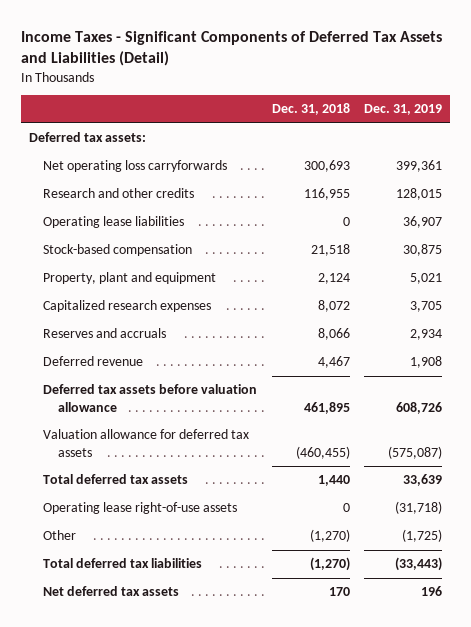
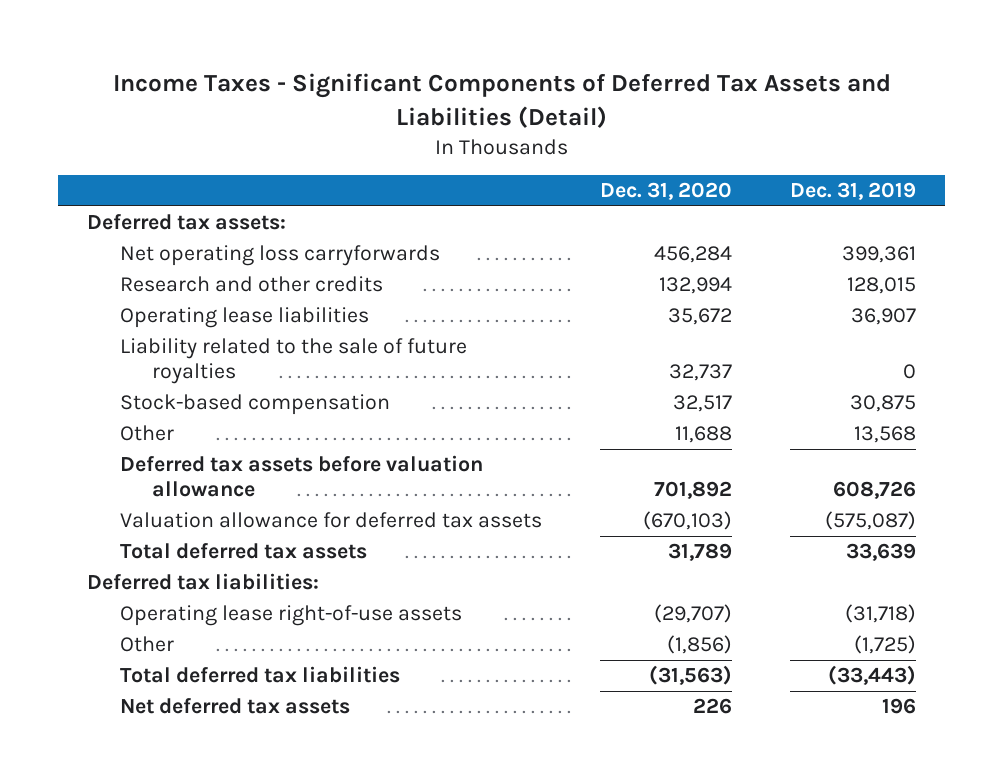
- | Dec. 31, 2018 | Dec. 31, 2019
+ | Dec. 31, 2020 | Dec. 31, 2019
+ Liability related to the sale of future royalties | 32,737 | 0
- Property, plant and equipment | 2,124 | 5,021
- Capitalized research expenses | 8,072 | 3,705
- Reserves and accruals | 8,066 | 2,934
- Deferred revenue | 4,467 | 1,908
+ Other | 11,688 | 13,568
+ Deferred tax liabilities:

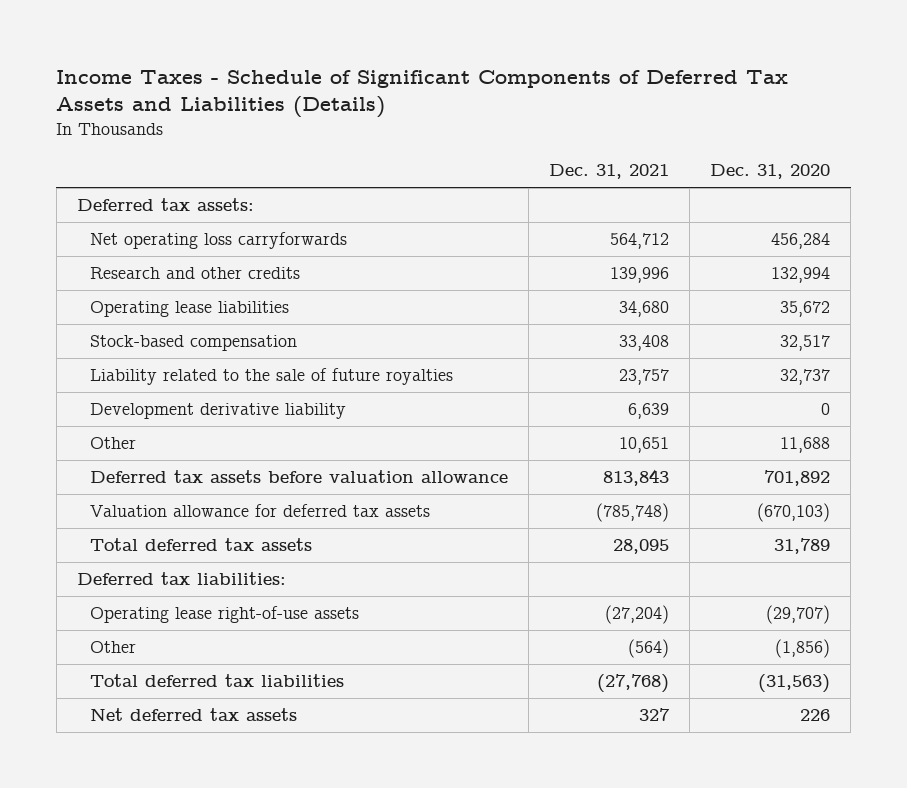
- Income Taxes - Significant Components of Deferred Tax Assets and Liabilities (Detail)
+ Income Taxes - Schedule of Significant Components of Deferred Tax Assets and Liabilities (Details)
- | Dec. 31, 2020 | Dec. 31, 2019
+ | Dec. 31, 2021 | Dec. 31, 2020
moved down: Liability related to the sale of future royalties | 23,757 | 32,737
+ Development derivative liability | 6,639 | 0

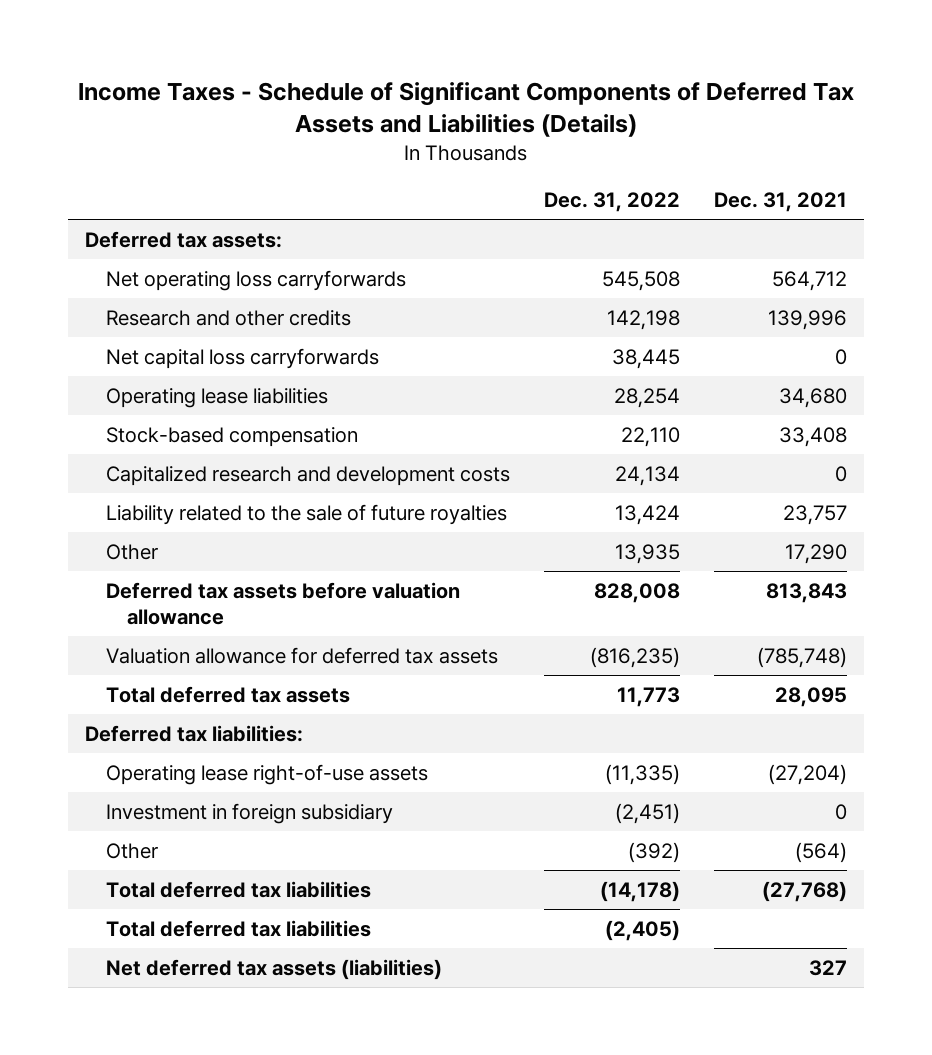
- | Dec. 31, 2021 | Dec. 31, 2020
+ | Dec. 31, 2022 | Dec. 31, 2021
+ Net capital loss carryforwards | 38,445 | 0
+ Capitalized research and development costs | 24,134 | 0
- Development derivative liability | 6,639 | 0
- Other | 10,651 | 11,688
+ Other | 13,935 | 17,290
+ Investment in foreign subsidiary | (2,451) | 0
- Net deferred tax assets | 327 | 226
+ Total deferred tax liabilities | (2,405) |
+ Net deferred tax assets (liabilities) | | 327

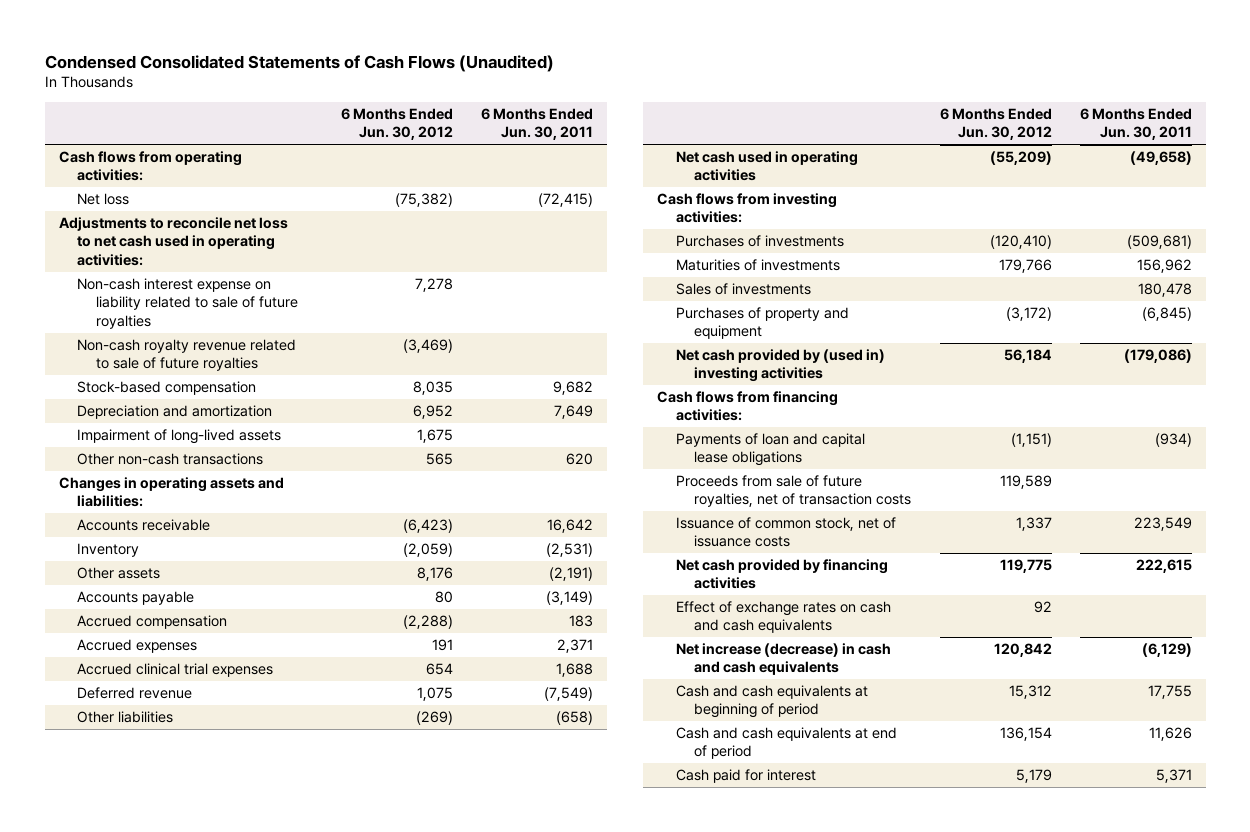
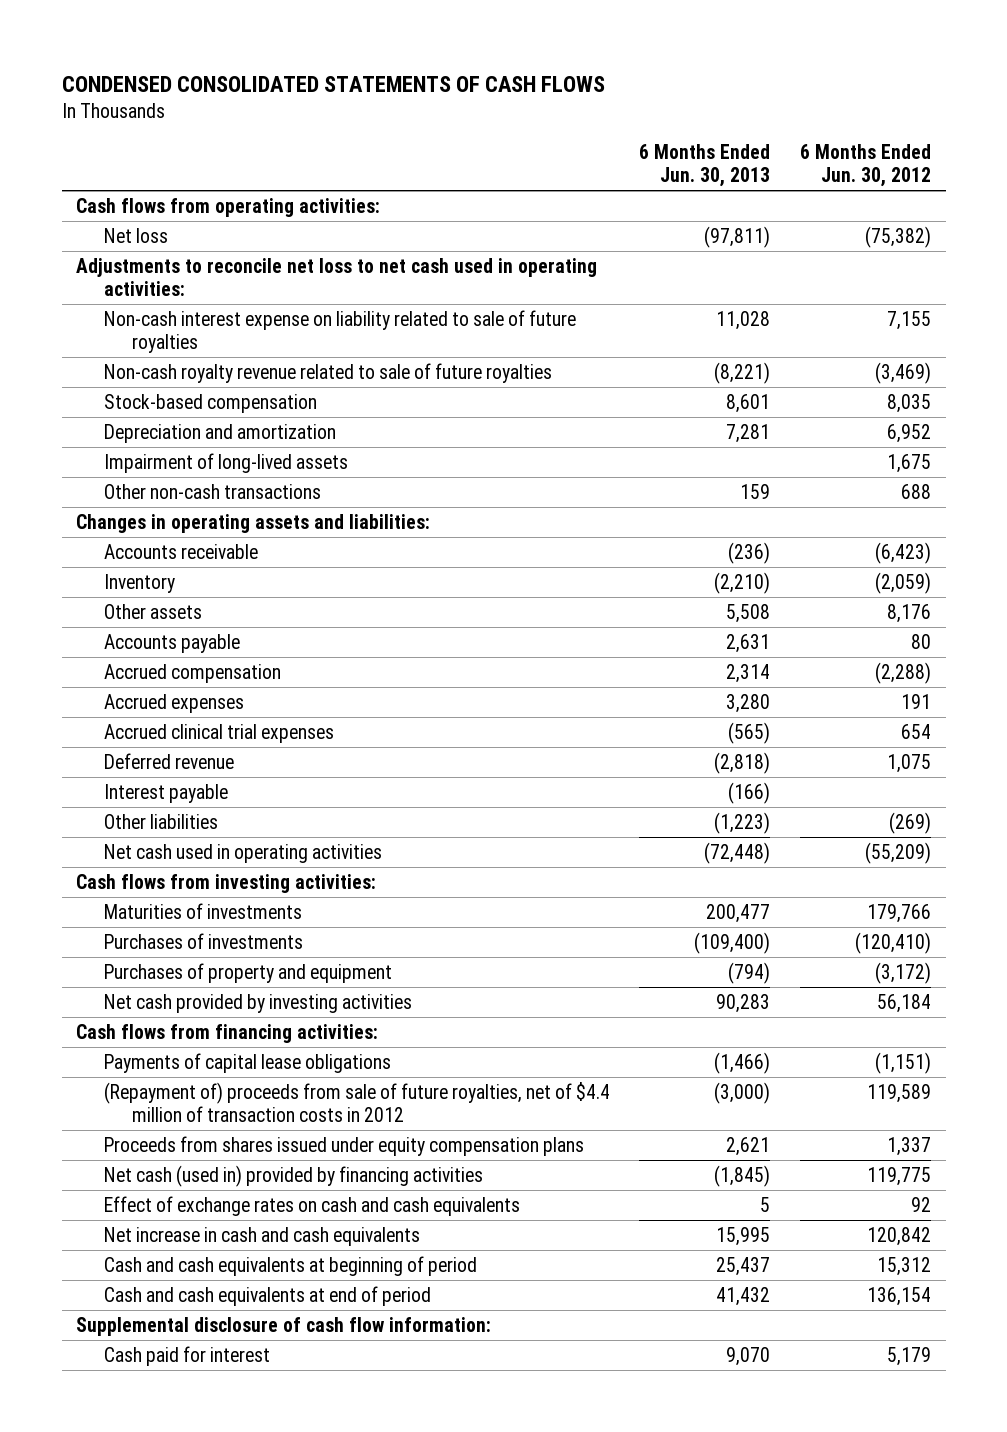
- Condensed Consolidated Statements of Cash Flows (Unaudited)
+ CONDENSED CONSOLIDATED STATEMENTS OF CASH FLOWS
- | 6 Months Ended Jun. 30, 2012 | 6 Months Ended Jun. 30, 2011
+ | 6 Months Ended Jun. 30, 2013 | 6 Months Ended Jun. 30, 2012
- Non-cash interest expense on liability related to sale of future royalties | 7,278 |
+ Non-cash interest expense on liability related to sale of future royalties | 11,028 | 7,155
- Other non-cash transactions | 565 | 620
+ Other non-cash transactions | 159 | 688
+ Interest payable | (166) |
- Sales of investments | | 180,478
moved down: Purchases of investments | (109,400) | (120,410)
- Net cash provided by (used in) investing activities | 56,184 | (179,086)
+ Net cash provided by investing activities | 90,283 | 56,184
- Payments of loan and capital lease obligations | (1,151) | (934)
- Proceeds from sale of future royalties, net of transaction costs | 119,589 |
- Issuance of common stock, net of issuance costs | 1,337 | 223,549
- Net cash provided by financing activities | 119,775 | 222,615
+ Payments of capital lease obligations | (1,466) | (1,151)
+ (Repayment of) proceeds from sale of future royalties, net of $4.4 million of transaction costs in 2012 | (3,000) | 119,589
+ Proceeds from shares issued under equity compensation plans | 2,621 | 1,337
+ Net cash (used in) provided by financing activities | (1,845) | 119,775
- Net increase (decrease) in cash and cash equivalents | 120,842 | (6,129)
+ Net increase in cash and cash equivalents | 15,995 | 120,842
+ Supplemental disclosure of cash flow information:

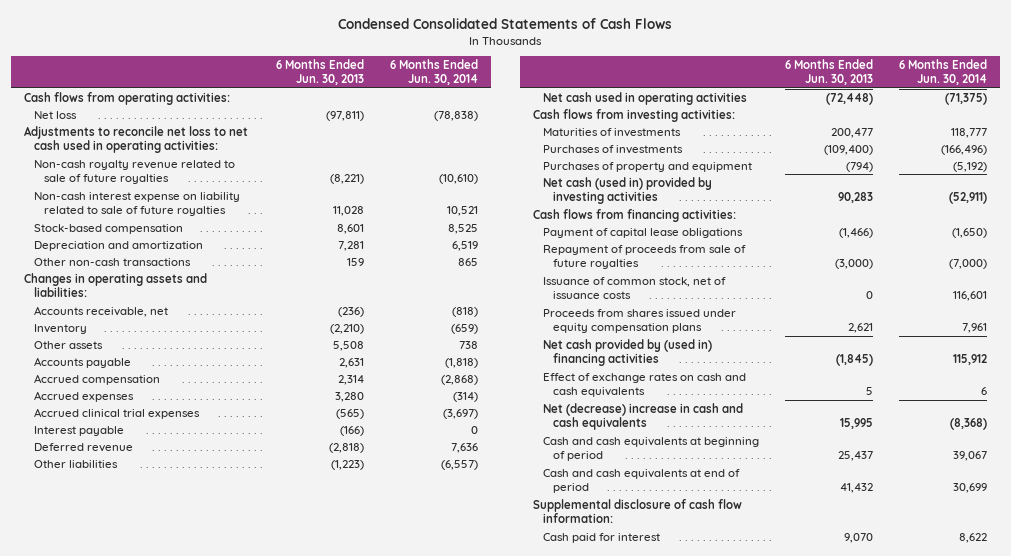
- CONDENSED CONSOLIDATED STATEMENTS OF CASH FLOWS
+ Condensed Consolidated Statements of Cash Flows
- | 6 Months Ended Jun. 30, 2013 | 6 Months Ended Jun. 30, 2012
+ | 6 Months Ended Jun. 30, 2013 | 6 Months Ended Jun. 30, 2014
moved down: Non-cash interest expense on liability related to sale of future royalties | 11,028 | 10,521
- Impairment of long-lived assets | | 1,675
- Accounts receivable | (236) | (6,423)
+ Accounts receivable, net | (236) | (818)
moved down: Deferred revenue | (2,818) | 7,636
- Net cash provided by investing activities | 90,283 | 56,184
+ Net cash (used in) provided by investing activities | 90,283 | (52,911)
- Payments of capital lease obligations | (1,466) | (1,151)
- (Repayment of) proceeds from sale of future royalties, net of $4.4 million of transaction costs in 2012 | (3,000) | 119,589
+ Payment of capital lease obligations | (1,466) | (1,650)
+ Repayment of proceeds from sale of future royalties | (3,000) | (7,000)
+ Issuance of common stock, net of issuance costs | 0 | 116,601
- Net cash (used in) provided by financing activities | (1,845) | 119,775
+ Net cash provided by (used in) financing activities | (1,845) | 115,912
- Net increase in cash and cash equivalents | 15,995 | 120,842
+ Net (decrease) increase in cash and cash equivalents | 15,995 | (8,368)

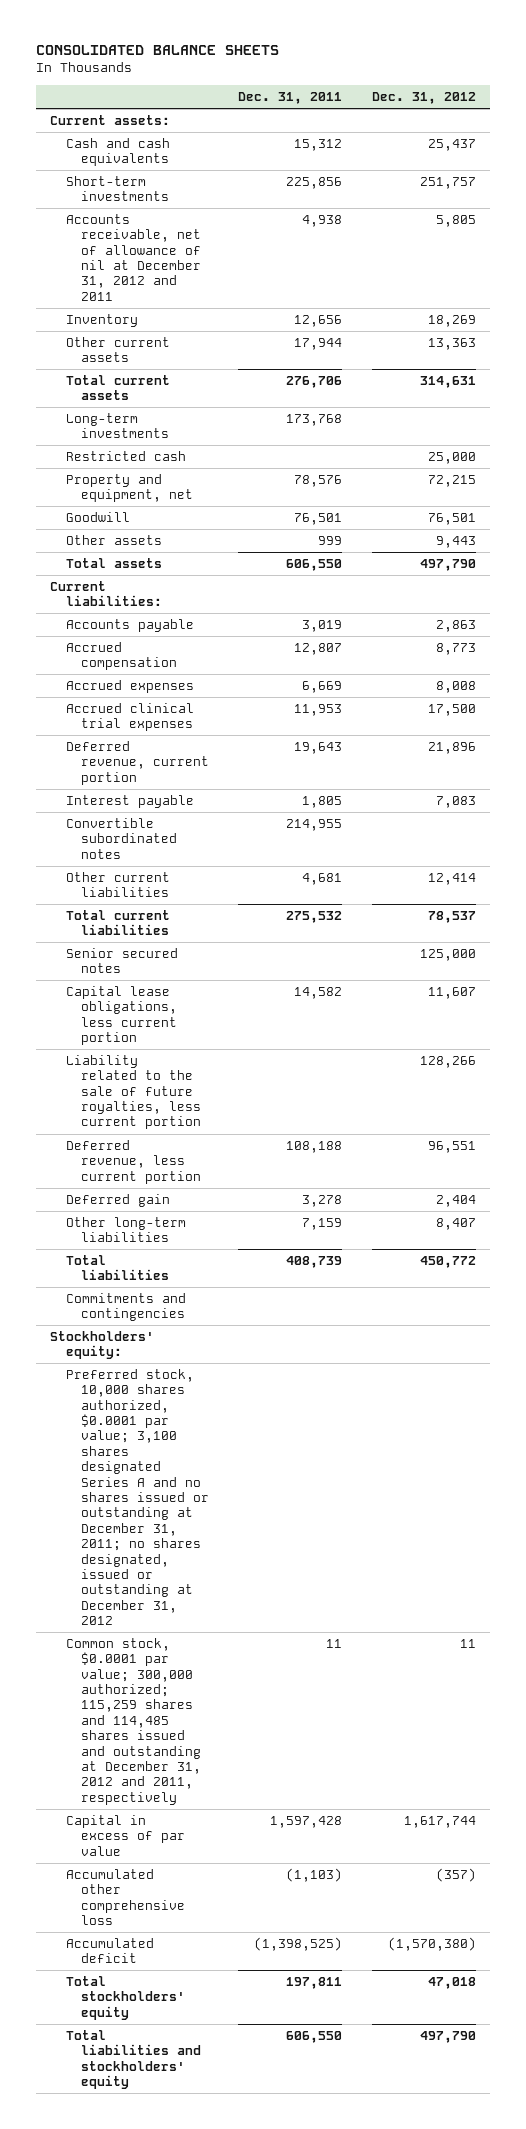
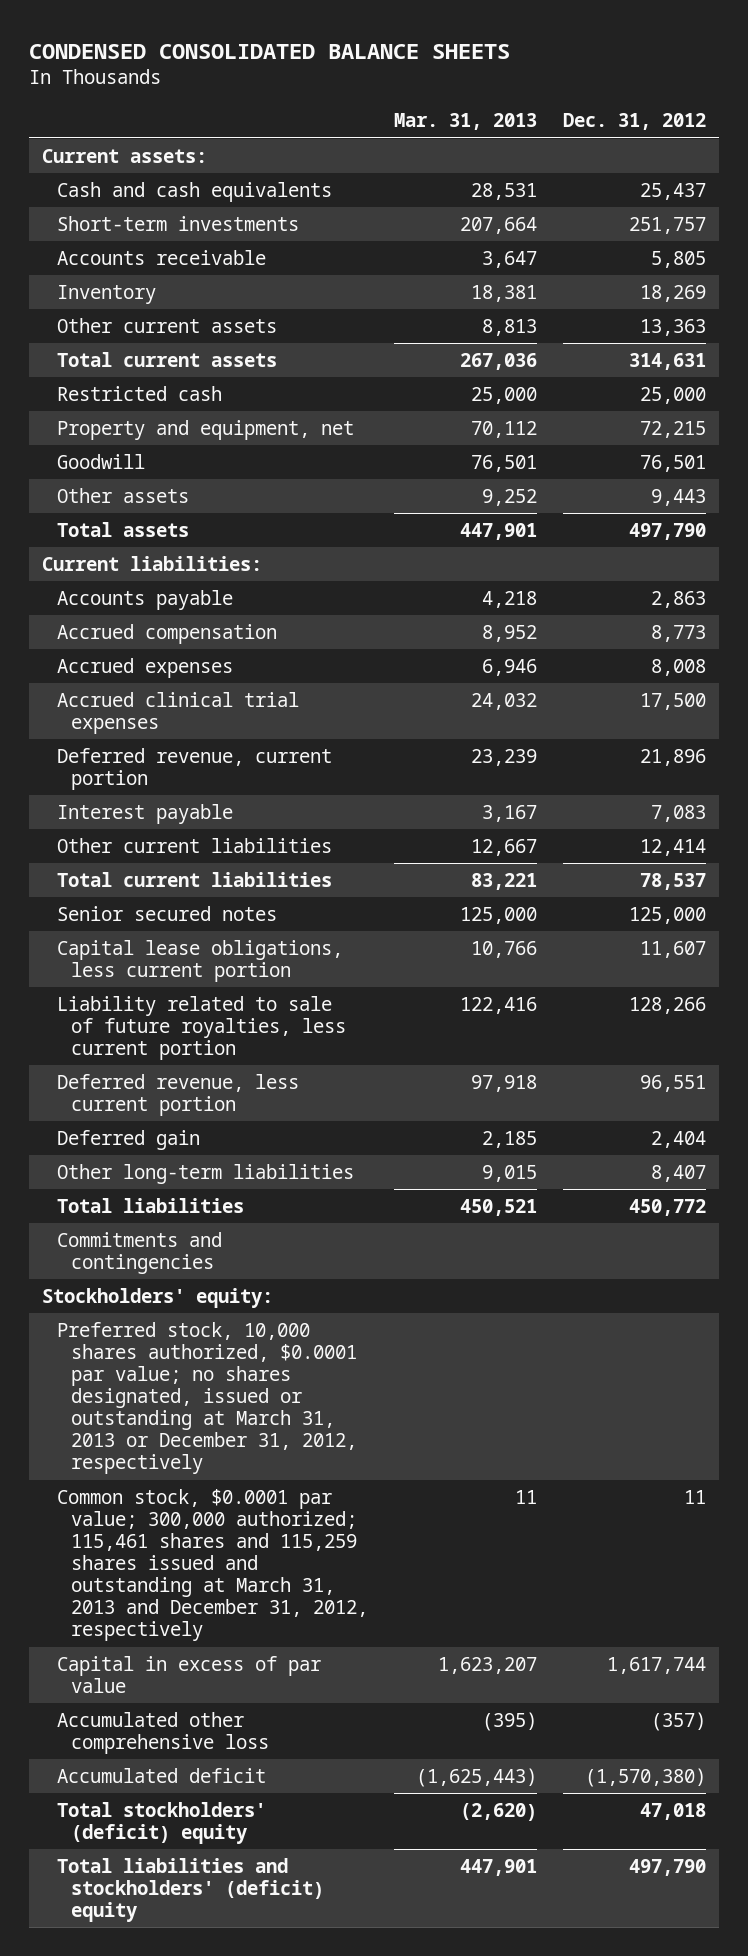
- CONSOLIDATED BALANCE SHEETS
+ CONDENSED CONSOLIDATED BALANCE SHEETS
- | Dec. 31, 2011 | Dec. 31, 2012
+ | Mar. 31, 2013 | Dec. 31, 2012
- Accounts receivable, net of allowance of nil at December 31, 2012 and 2011 | 4,938 | 5,805
+ Accounts receivable | 3,647 | 5,805
- Long-term investments | 173,768 |
- Convertible subordinated notes | 214,955 |
- Liability related to the sale of future royalties, less current portion | | 128,266
+ Liability related to sale of future royalties, less current portion | 122,416 | 128,266
- Preferred stock, 10,000 shares authorized, $0.0001 par value; 3,100 shares designated Series A and no shares issued or outstanding at December 31, 2011; no shares designated, issued or outstanding at December 31, 2012
- Common stock, $0.0001 par value; 300,000 authorized; 115,259 shares and 114,485 shares issued and outstanding at December 31, 2012 and 2011, respectively | 11 | 11
+ Preferred stock, 10,000 shares authorized, $0.0001 par value; no shares designated, issued or outstanding at March 31, 2013 or December 31, 2012, respectively
+ Common stock, $0.0001 par value; 300,000 authorized; 115,461 shares and 115,259 shares issued and outstanding at March 31, 2013 and December 31, 2012, respectively | 11 | 11
- Total stockholders' equity | 197,811 | 47,018
- Total liabilities and stockholders' equity | 606,550 | 497,790
+ Total stockholders' (deficit) equity | (2,620) | 47,018
+ Total liabilities and stockholders' (deficit) equity | 447,901 | 497,790

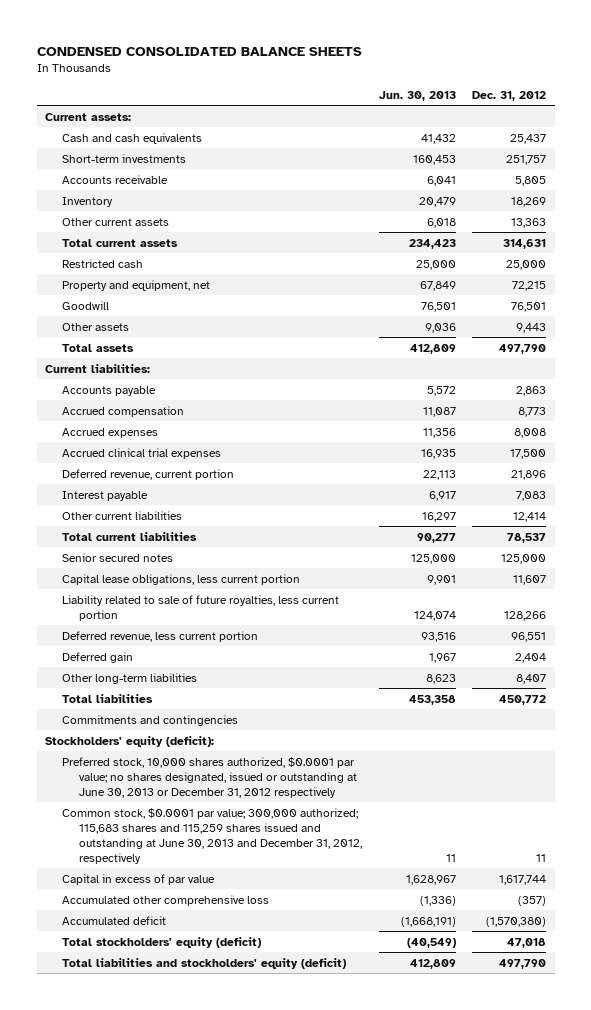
- | Mar. 31, 2013 | Dec. 31, 2012
+ | Jun. 30, 2013 | Dec. 31, 2012
- Stockholders' equity:
- Preferred stock, 10,000 shares authorized, $0.0001 par value; no shares designated, issued or outstanding at March 31, 2013 or December 31, 2012, respectively
- Common stock, $0.0001 par value; 300,000 authorized; 115,461 shares and 115,259 shares issued and outstanding at March 31, 2013 and December 31, 2012, respectively | 11 | 11
+ Stockholders' equity (deficit):
+ Preferred stock, 10,000 shares authorized, $0.0001 par value; no shares designated, issued or outstanding at June 30, 2013 or December 31, 2012 respectively
+ Common stock, $0.0001 par value; 300,000 authorized; 115,683 shares and 115,259 shares issued and outstanding at June 30, 2013 and December 31, 2012, respectively | 11 | 11
- Total stockholders' (deficit) equity | (2,620) | 47,018
- Total liabilities and stockholders' (deficit) equity | 447,901 | 497,790
+ Total stockholders' equity (deficit) | (40,549) | 47,018
+ Total liabilities and stockholders' equity (deficit) | 412,809 | 497,790

